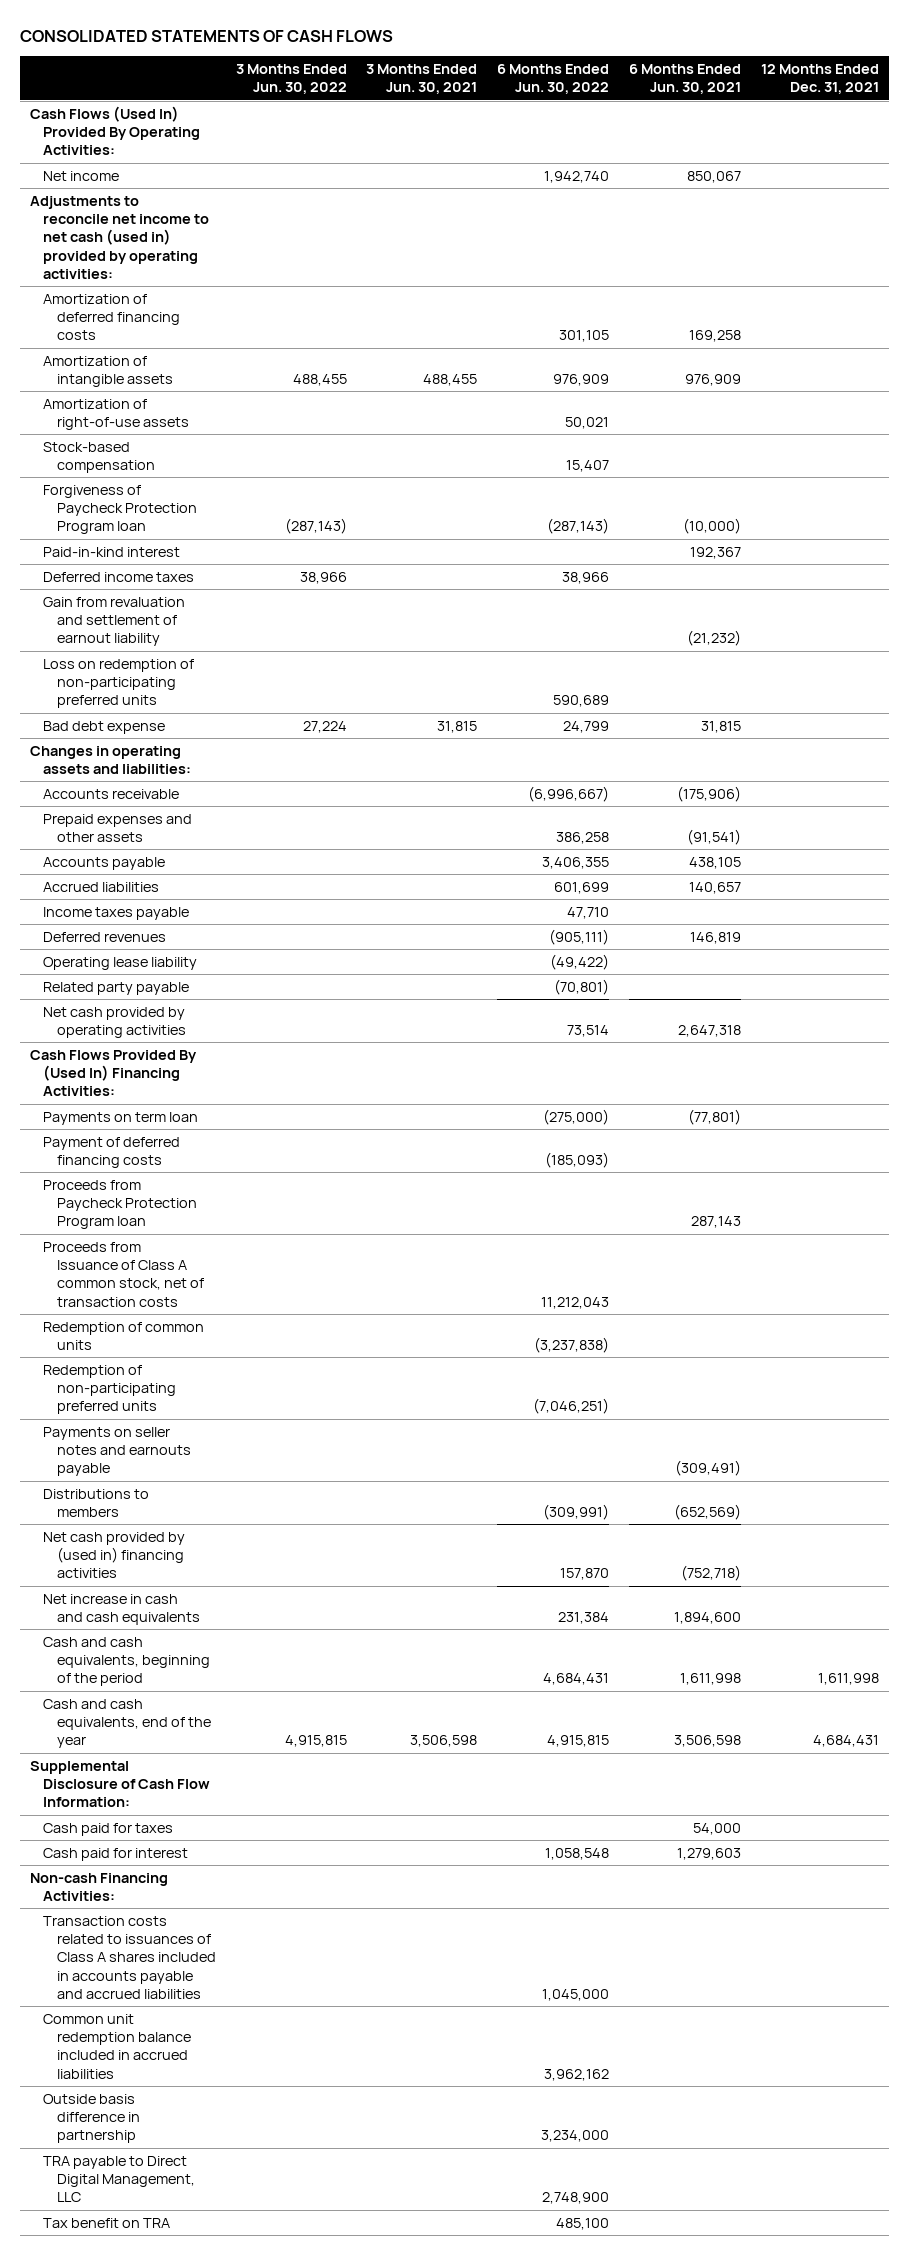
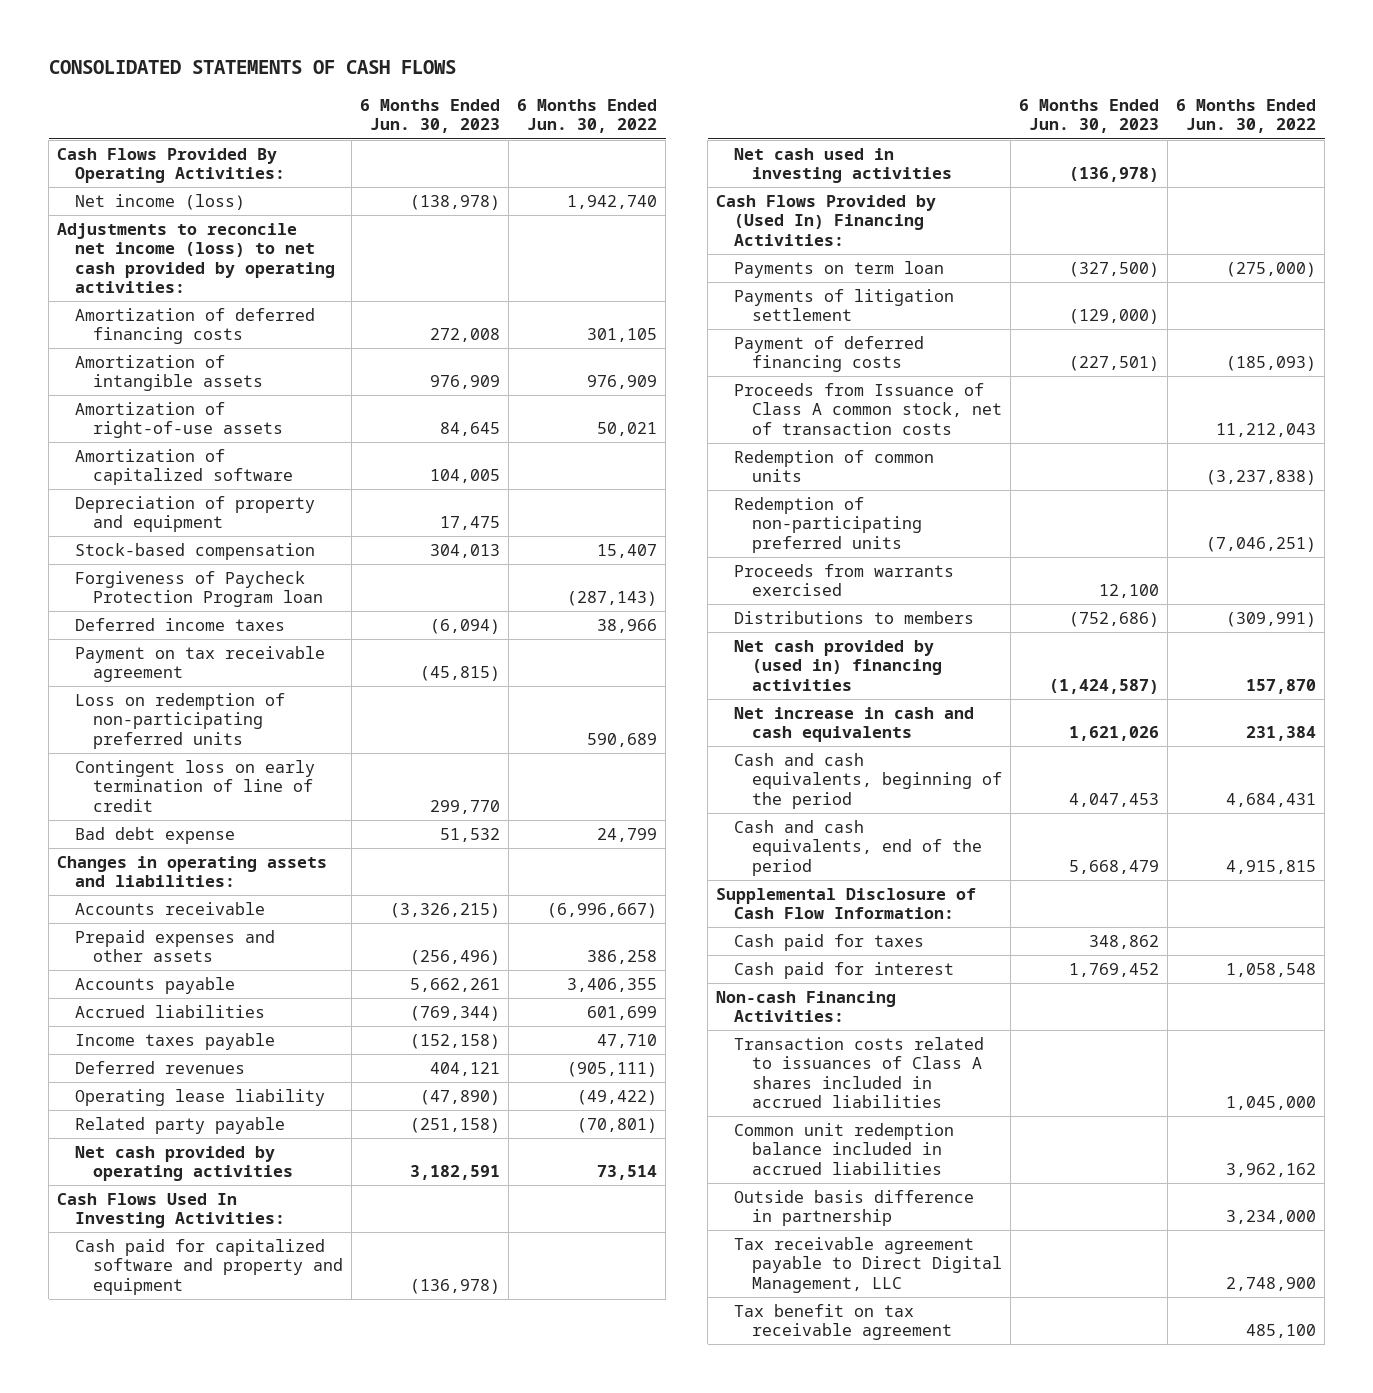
- | 3 Months Ended Jun. 30, 2022 | 3 Months Ended Jun. 30, 2021 | 6 Months Ended Jun. 30, 2022 | 6 Months Ended Jun. 30, 2021 | 12 Months Ended Dec. 31, 2021
+ | 6 Months Ended Jun. 30, 2023 | 6 Months Ended Jun. 30, 2022
- Cash Flows (Used In) Provided By Operating Activities:
- Net income | | | 1,942,740 | 850,067 |
- Adjustments to reconcile net income to net cash (used in) provided by operating activities:
+ Cash Flows Provided By Operating Activities:
+ Net income (loss) | (138,978) | 1,942,740
+ Adjustments to reconcile net income (loss) to net cash provided by operating activities:
+ Amortization of capitalized software | 104,005 |
+ Depreciation of property and equipment | 17,475 |
- Paid-in-kind interest | | | | 192,367 |
- Gain from revaluation and settlement of earnout liability | | | | (21,232) |
+ Payment on tax receivable agreement | (45,815) |
+ Contingent loss on early termination of line of credit | 299,770 |
- Cash Flows Provided By (Used In) Financing Activities:
+ Cash Flows Used In Investing Activities:
+ Cash paid for capitalized software and property and equipment | (136,978) |
+ Net cash used in investing activities | (136,978) |
+ Cash Flows Provided by (Used In) Financing Activities:
+ Payments of litigation settlement | (129,000) |
- Proceeds from Paycheck Protection Program loan | | | | 287,143 |
- Payments on seller notes and earnouts payable | | | | (309,491) |
+ Proceeds from warrants exercised | 12,100 |
- Cash and cash equivalents, end of the year | 4,915,815 | 3,506,598 | 4,915,815 | 3,506,598 | 4,684,431
+ Cash and cash equivalents, end of the period | 5,668,479 | 4,915,815
- Transaction costs related to issuances of Class A shares included in accounts payable and accrued liabilities | | | 1,045,000 | |
+ Transaction costs related to issuances of Class A shares included in accrued liabilities | | 1,045,000
- TRA payable to Direct Digital Management, LLC | | | 2,748,900 | |
- Tax benefit on TRA | | | 485,100 | |
+ Tax receivable agreement payable to Direct Digital Management, LLC | | 2,748,900
+ Tax benefit on tax receivable agreement | | 485,100

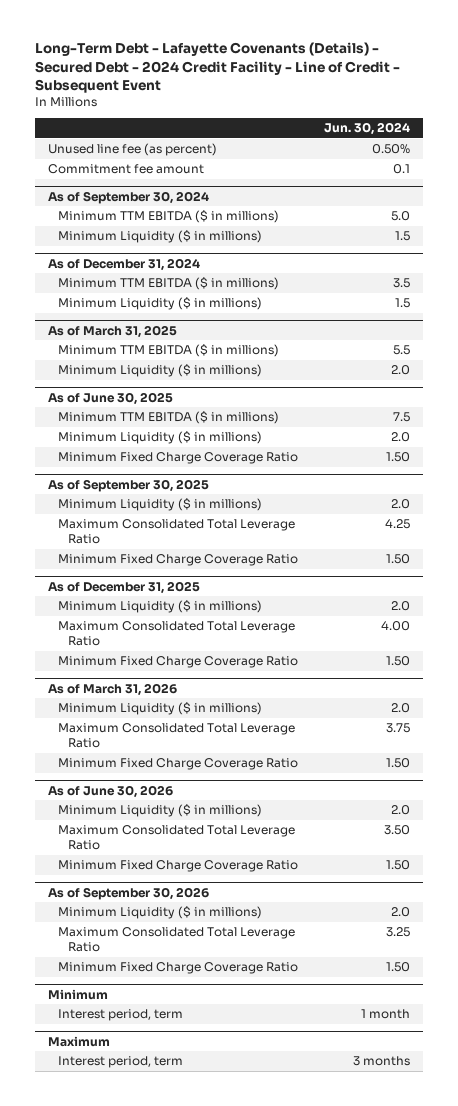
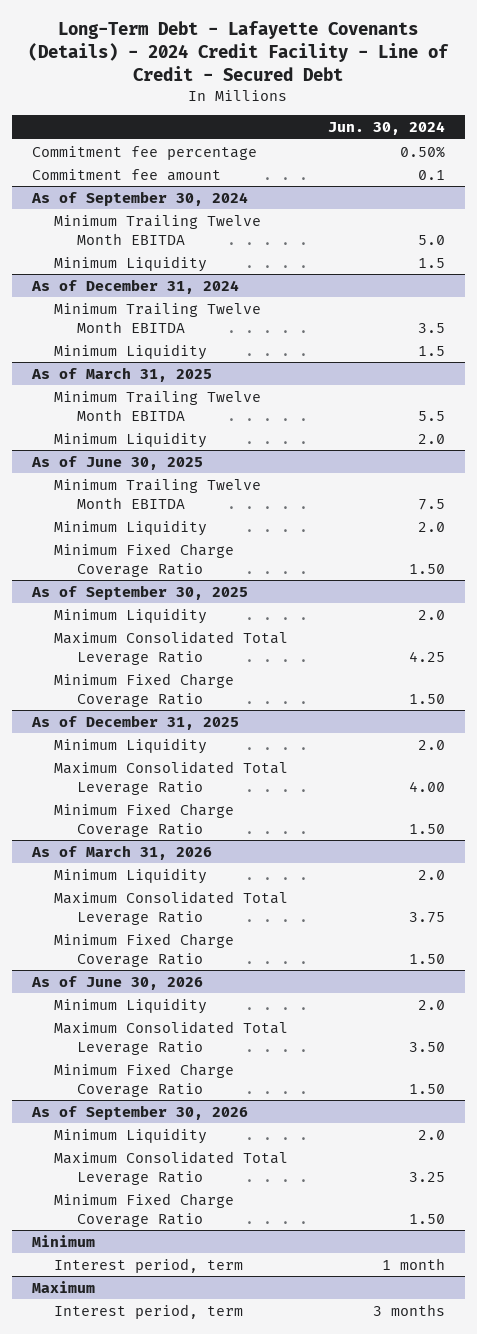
- Long-Term Debt - Lafayette Covenants (Details) - Secured Debt - 2024 Credit Facility - Line of Credit - Subsequent Event
+ Long-Term Debt - Lafayette Covenants (Details) - 2024 Credit Facility - Line of Credit - Secured Debt
- Unused line fee (as percent) | 0.50%
+ Commitment fee percentage | 0.50%
@ As of September 30, 2024
- Minimum TTM EBITDA ($ in millions) | 5.0
- Minimum Liquidity ($ in millions) | 1.5
+ Minimum Trailing Twelve Month EBITDA | 5.0
+ Minimum Liquidity | 1.5
@ As of December 31, 2024
- Minimum TTM EBITDA ($ in millions) | 3.5
- Minimum Liquidity ($ in millions) | 1.5
+ Minimum Trailing Twelve Month EBITDA | 3.5
+ Minimum Liquidity | 1.5
@ As of March 31, 2025
- Minimum TTM EBITDA ($ in millions) | 5.5
- Minimum Liquidity ($ in millions) | 2.0
+ Minimum Trailing Twelve Month EBITDA | 5.5
+ Minimum Liquidity | 2.0
@ As of June 30, 2025
- Minimum TTM EBITDA ($ in millions) | 7.5
- Minimum Liquidity ($ in millions) | 2.0
+ Minimum Trailing Twelve Month EBITDA | 7.5
+ Minimum Liquidity | 2.0
@ As of September 30, 2025
- Minimum Liquidity ($ in millions) | 2.0
+ Minimum Liquidity | 2.0
@ As of December 31, 2025
- Minimum Liquidity ($ in millions) | 2.0
+ Minimum Liquidity | 2.0
@ As of March 31, 2026
- Minimum Liquidity ($ in millions) | 2.0
+ Minimum Liquidity | 2.0
@ As of June 30, 2026
- Minimum Liquidity ($ in millions) | 2.0
+ Minimum Liquidity | 2.0
@ As of September 30, 2026
- Minimum Liquidity ($ in millions) | 2.0
+ Minimum Liquidity | 2.0

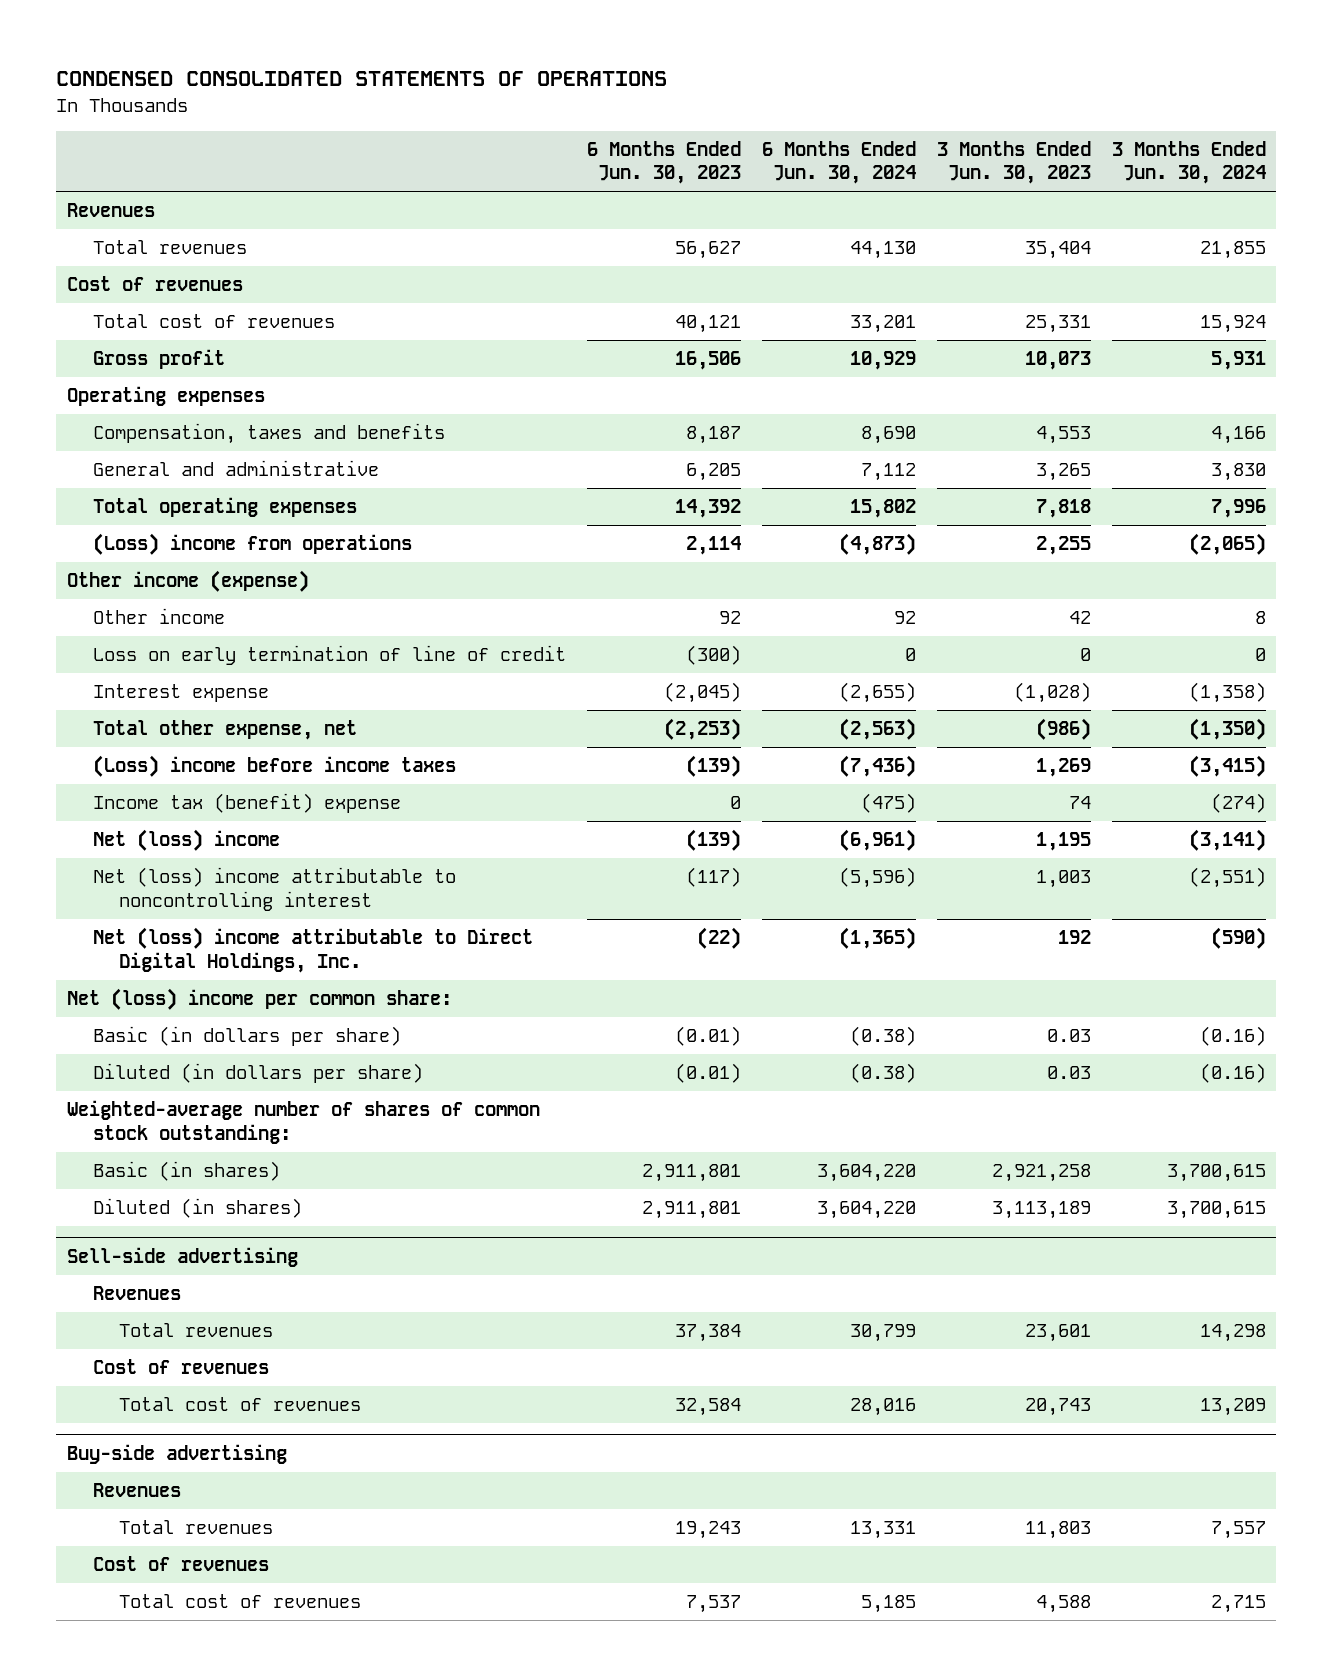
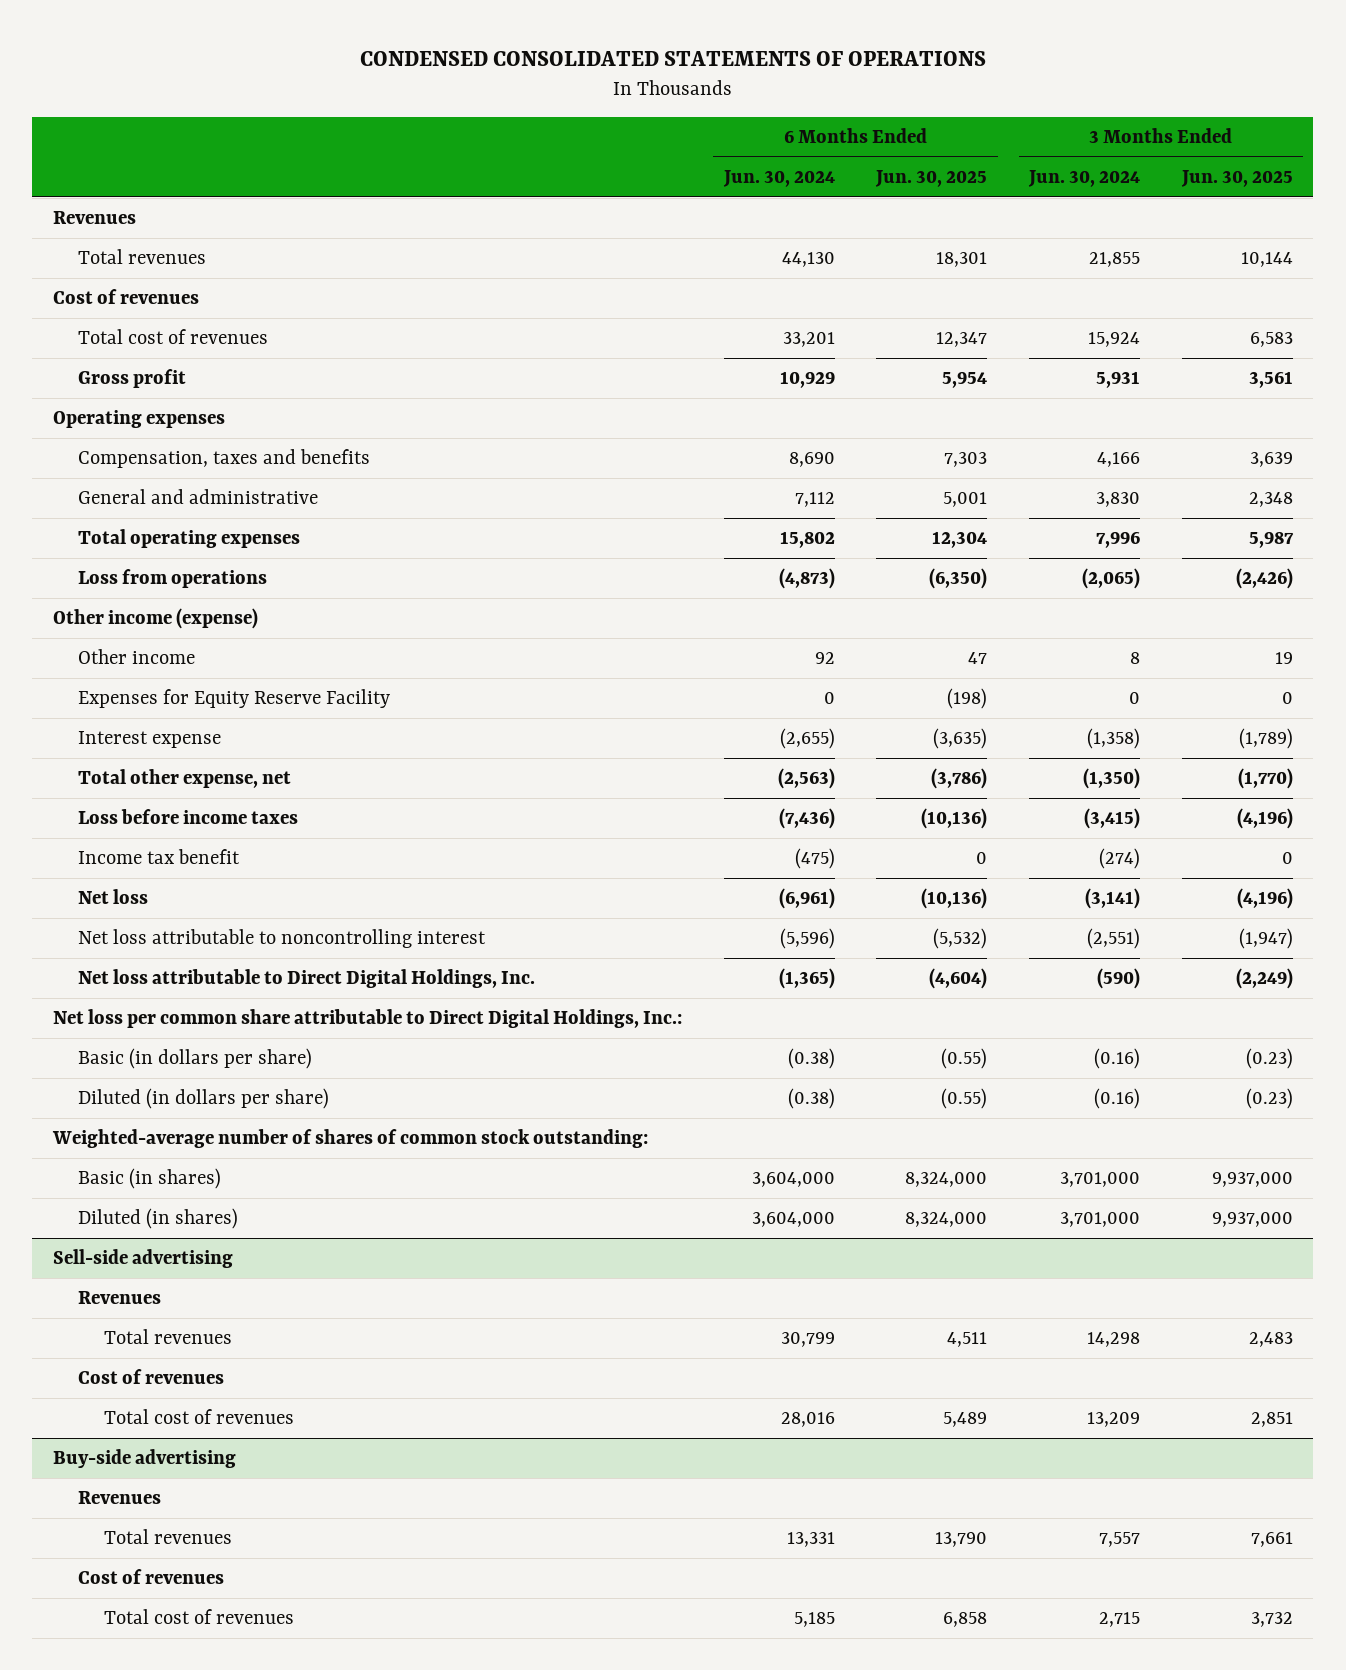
- | 6 Months Ended Jun. 30, 2023 | 6 Months Ended Jun. 30, 2024 | 3 Months Ended Jun. 30, 2023 | 3 Months Ended Jun. 30, 2024
+ | 6 Months Ended Jun. 30, 2024 | 6 Months Ended Jun. 30, 2025 | 3 Months Ended Jun. 30, 2024 | 3 Months Ended Jun. 30, 2025
- (Loss) income from operations | 2,114 | (4,873) | 2,255 | (2,065)
+ Loss from operations | (4,873) | (6,350) | (2,065) | (2,426)
- Loss on early termination of line of credit | (300) | 0 | 0 | 0
+ Expenses for Equity Reserve Facility | 0 | (198) | 0 | 0
- (Loss) income before income taxes | (139) | (7,436) | 1,269 | (3,415)
- Income tax (benefit) expense | 0 | (475) | 74 | (274)
- Net (loss) income | (139) | (6,961) | 1,195 | (3,141)
- Net (loss) income attributable to noncontrolling interest | (117) | (5,596) | 1,003 | (2,551)
- Net (loss) income attributable to Direct Digital Holdings, Inc. | (22) | (1,365) | 192 | (590)
- Net (loss) income per common share:
+ Loss before income taxes | (7,436) | (10,136) | (3,415) | (4,196)
+ Income tax benefit | (475) | 0 | (274) | 0
+ Net loss | (6,961) | (10,136) | (3,141) | (4,196)
+ Net loss attributable to noncontrolling interest | (5,596) | (5,532) | (2,551) | (1,947)
+ Net loss attributable to Direct Digital Holdings, Inc. | (1,365) | (4,604) | (590) | (2,249)
+ Net loss per common share attributable to Direct Digital Holdings, Inc.:
- Basic (in shares) | 2,911,801 | 3,604,220 | 2,921,258 | 3,700,615
- Diluted (in shares) | 2,911,801 | 3,604,220 | 3,113,189 | 3,700,615
+ Basic (in shares) | 3,604,000 | 8,324,000 | 3,701,000 | 9,937,000
+ Diluted (in shares) | 3,604,000 | 8,324,000 | 3,701,000 | 9,937,000

